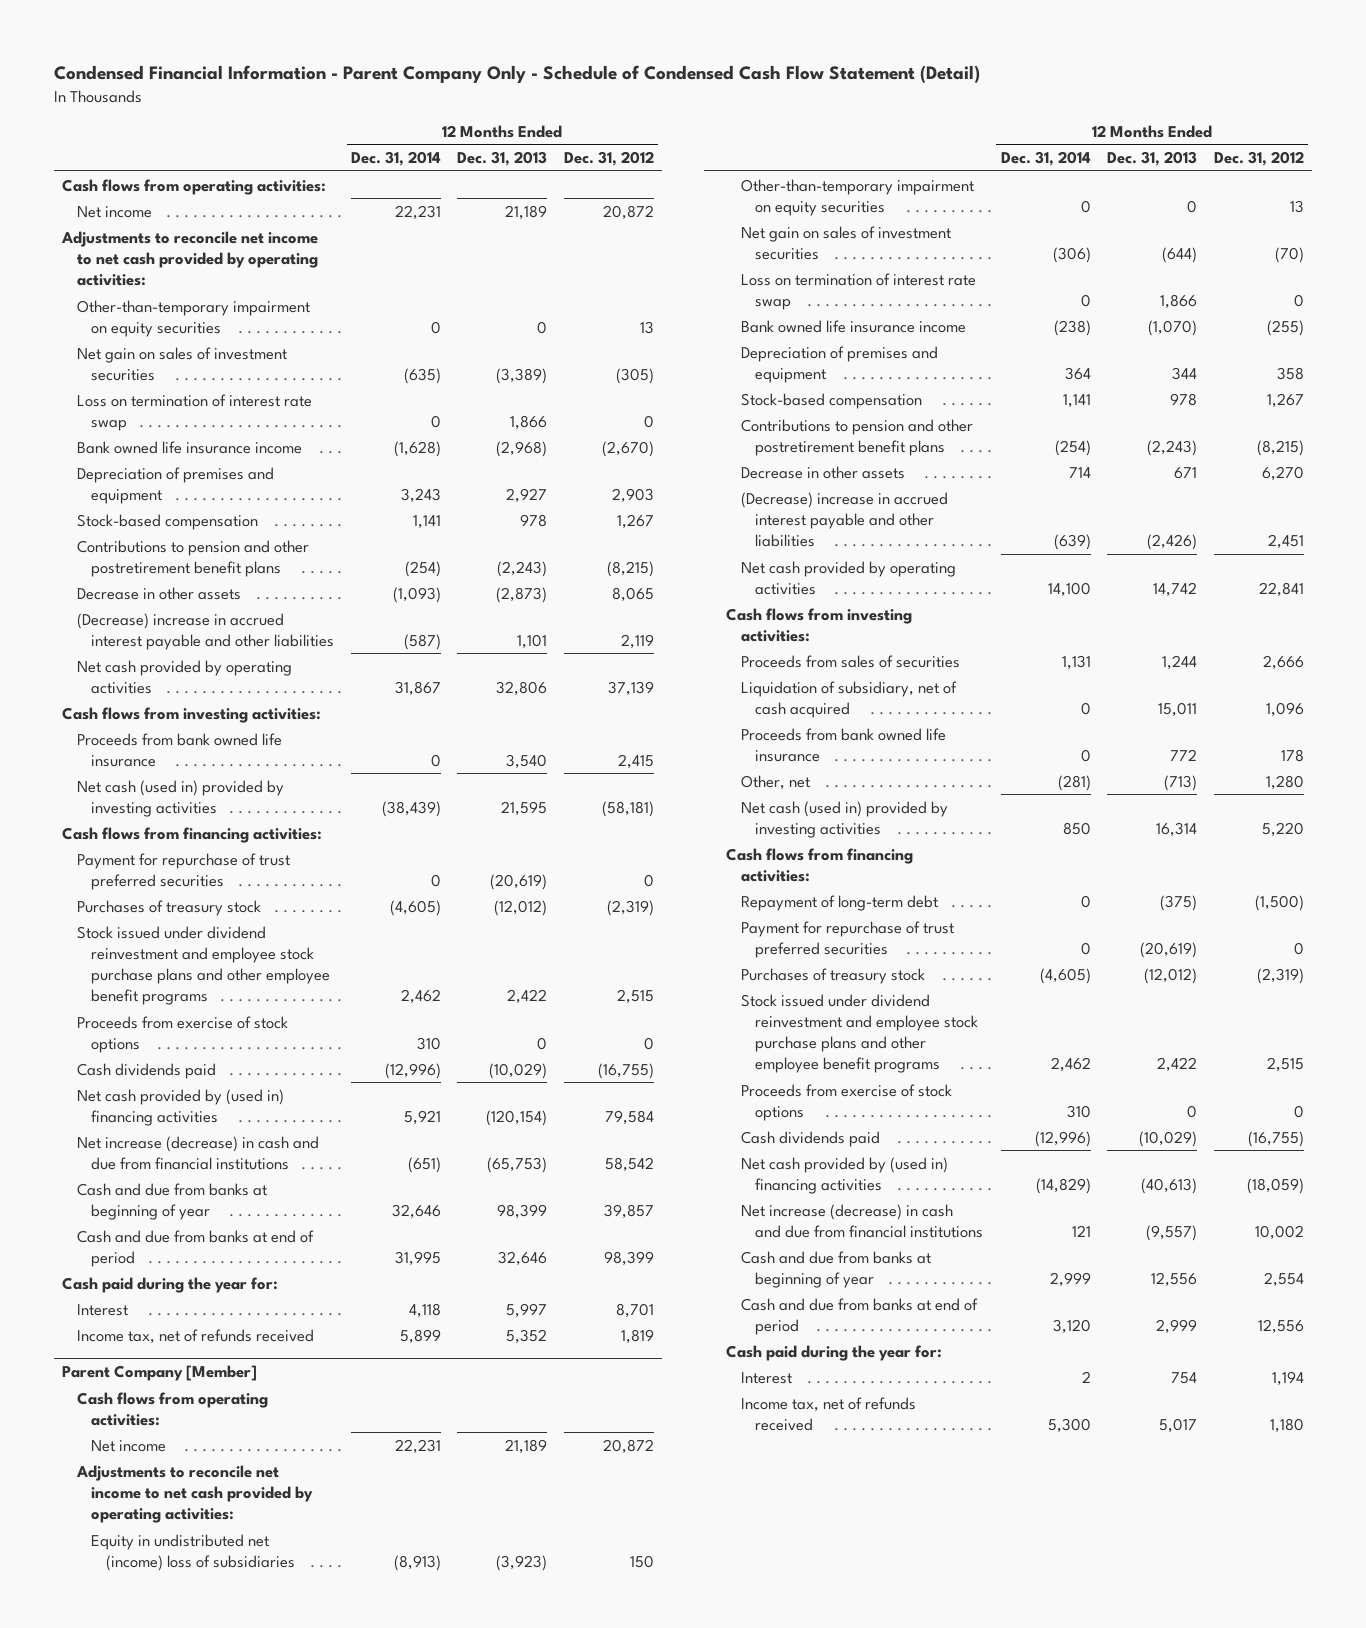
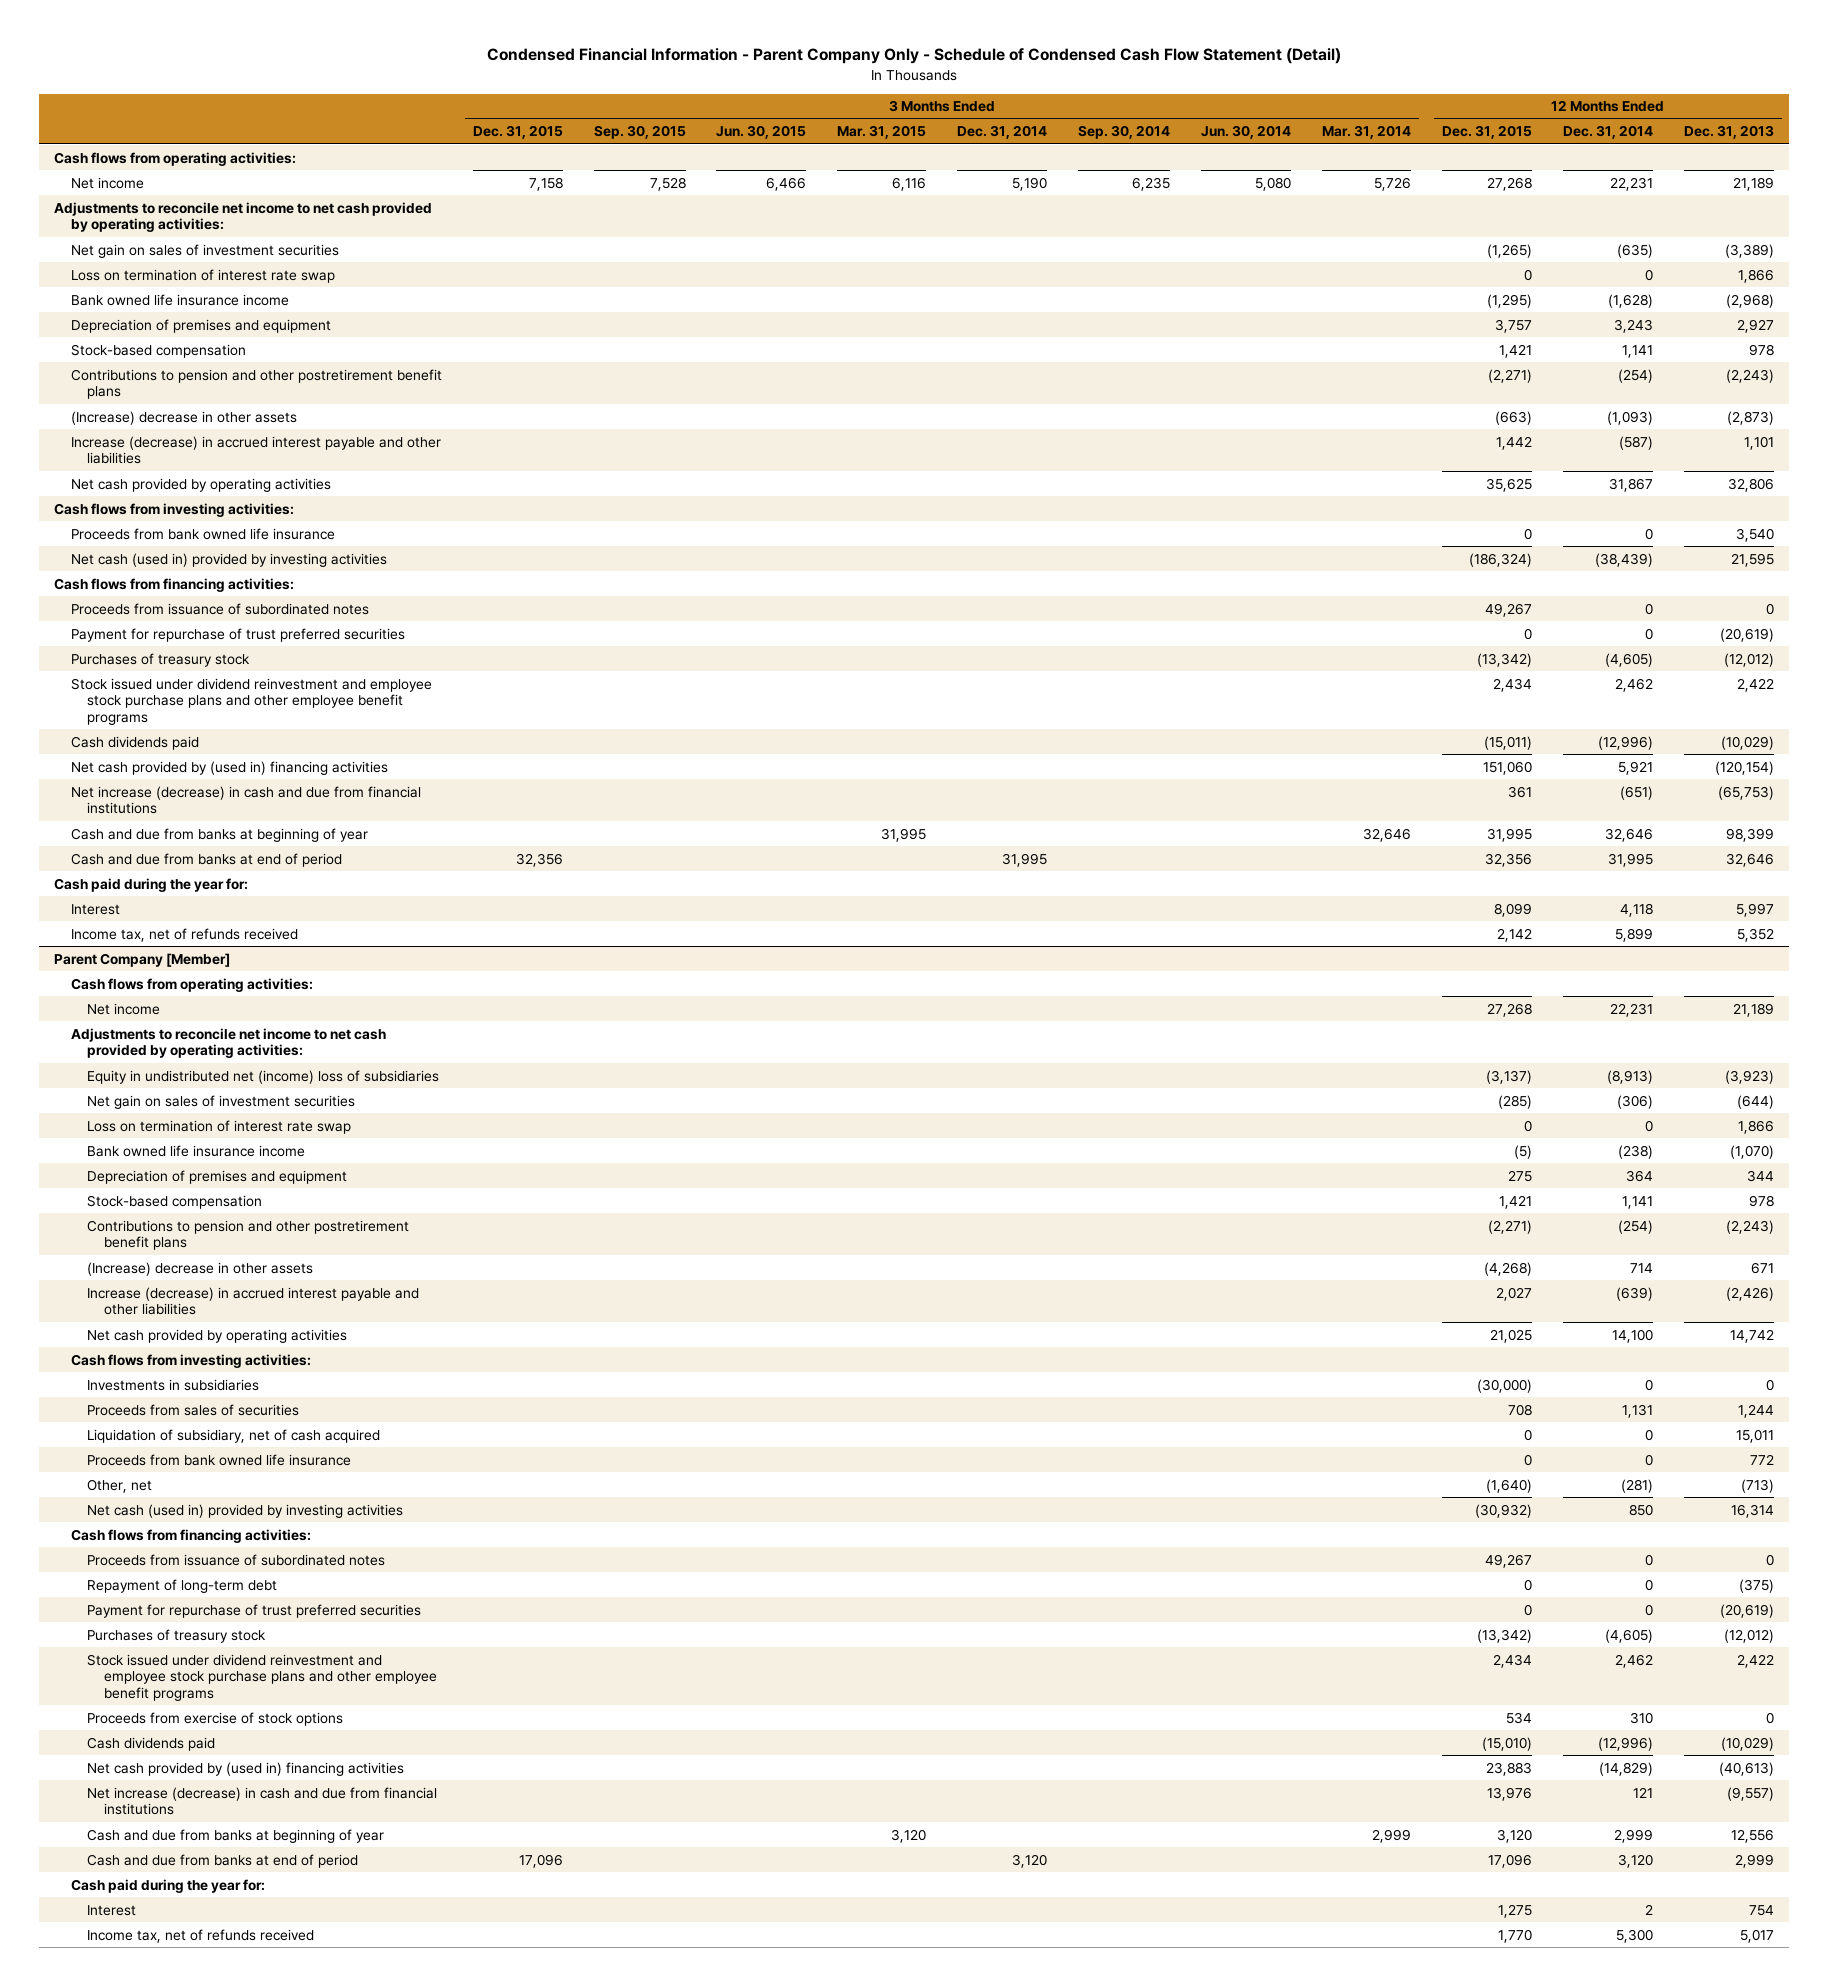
- | 12 Months Ended Dec. 31, 2014 | 12 Months Ended Dec. 31, 2013 | 12 Months Ended Dec. 31, 2012
+ | 3 Months Ended Dec. 31, 2015 | 3 Months Ended Sep. 30, 2015 | 3 Months Ended Jun. 30, 2015 | 3 Months Ended Mar. 31, 2015 | 3 Months Ended Dec. 31, 2014 | 3 Months Ended Sep. 30, 2014 | 3 Months Ended Jun. 30, 2014 | 3 Months Ended Mar. 31, 2014 | 12 Months Ended Dec. 31, 2015 | 12 Months Ended Dec. 31, 2014 | 12 Months Ended Dec. 31, 2013
- Other-than-temporary impairment on equity securities | 0 | 0 | 13
- Decrease in other assets | (1,093) | (2,873) | 8,065
- (Decrease) increase in accrued interest payable and other liabilities | (587) | 1,101 | 2,119
+ (Increase) decrease in other assets | | | | | | | | | (663) | (1,093) | (2,873)
+ Increase (decrease) in accrued interest payable and other liabilities | | | | | | | | | 1,442 | (587) | 1,101
+ Proceeds from issuance of subordinated notes | | | | | | | | | 49,267 | 0 | 0
- Proceeds from exercise of stock options | 310 | 0 | 0
@ Parent Company [Member]
- Other-than-temporary impairment on equity securities | 0 | 0 | 13
- Decrease in other assets | 714 | 671 | 6,270
- (Decrease) increase in accrued interest payable and other liabilities | (639) | (2,426) | 2,451
+ (Increase) decrease in other assets | | | | | | | | | (4,268) | 714 | 671
+ Increase (decrease) in accrued interest payable and other liabilities | | | | | | | | | 2,027 | (639) | (2,426)
+ Investments in subsidiaries | | | | | | | | | (30,000) | 0 | 0
+ Proceeds from issuance of subordinated notes | | | | | | | | | 49,267 | 0 | 0

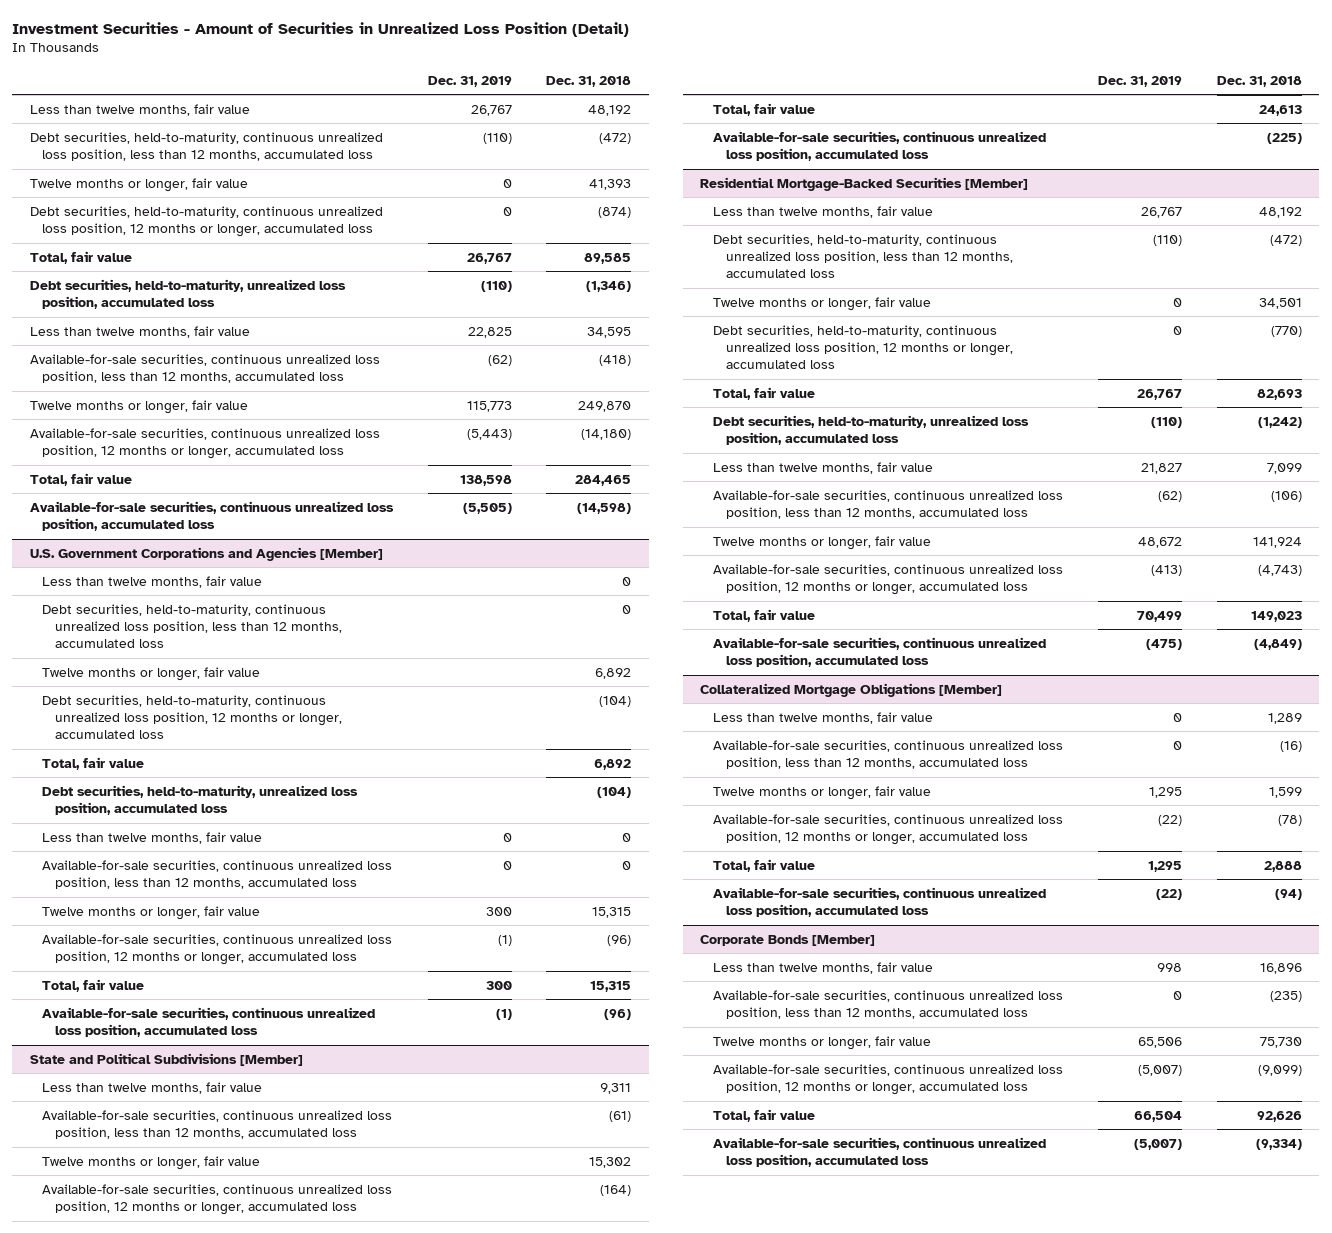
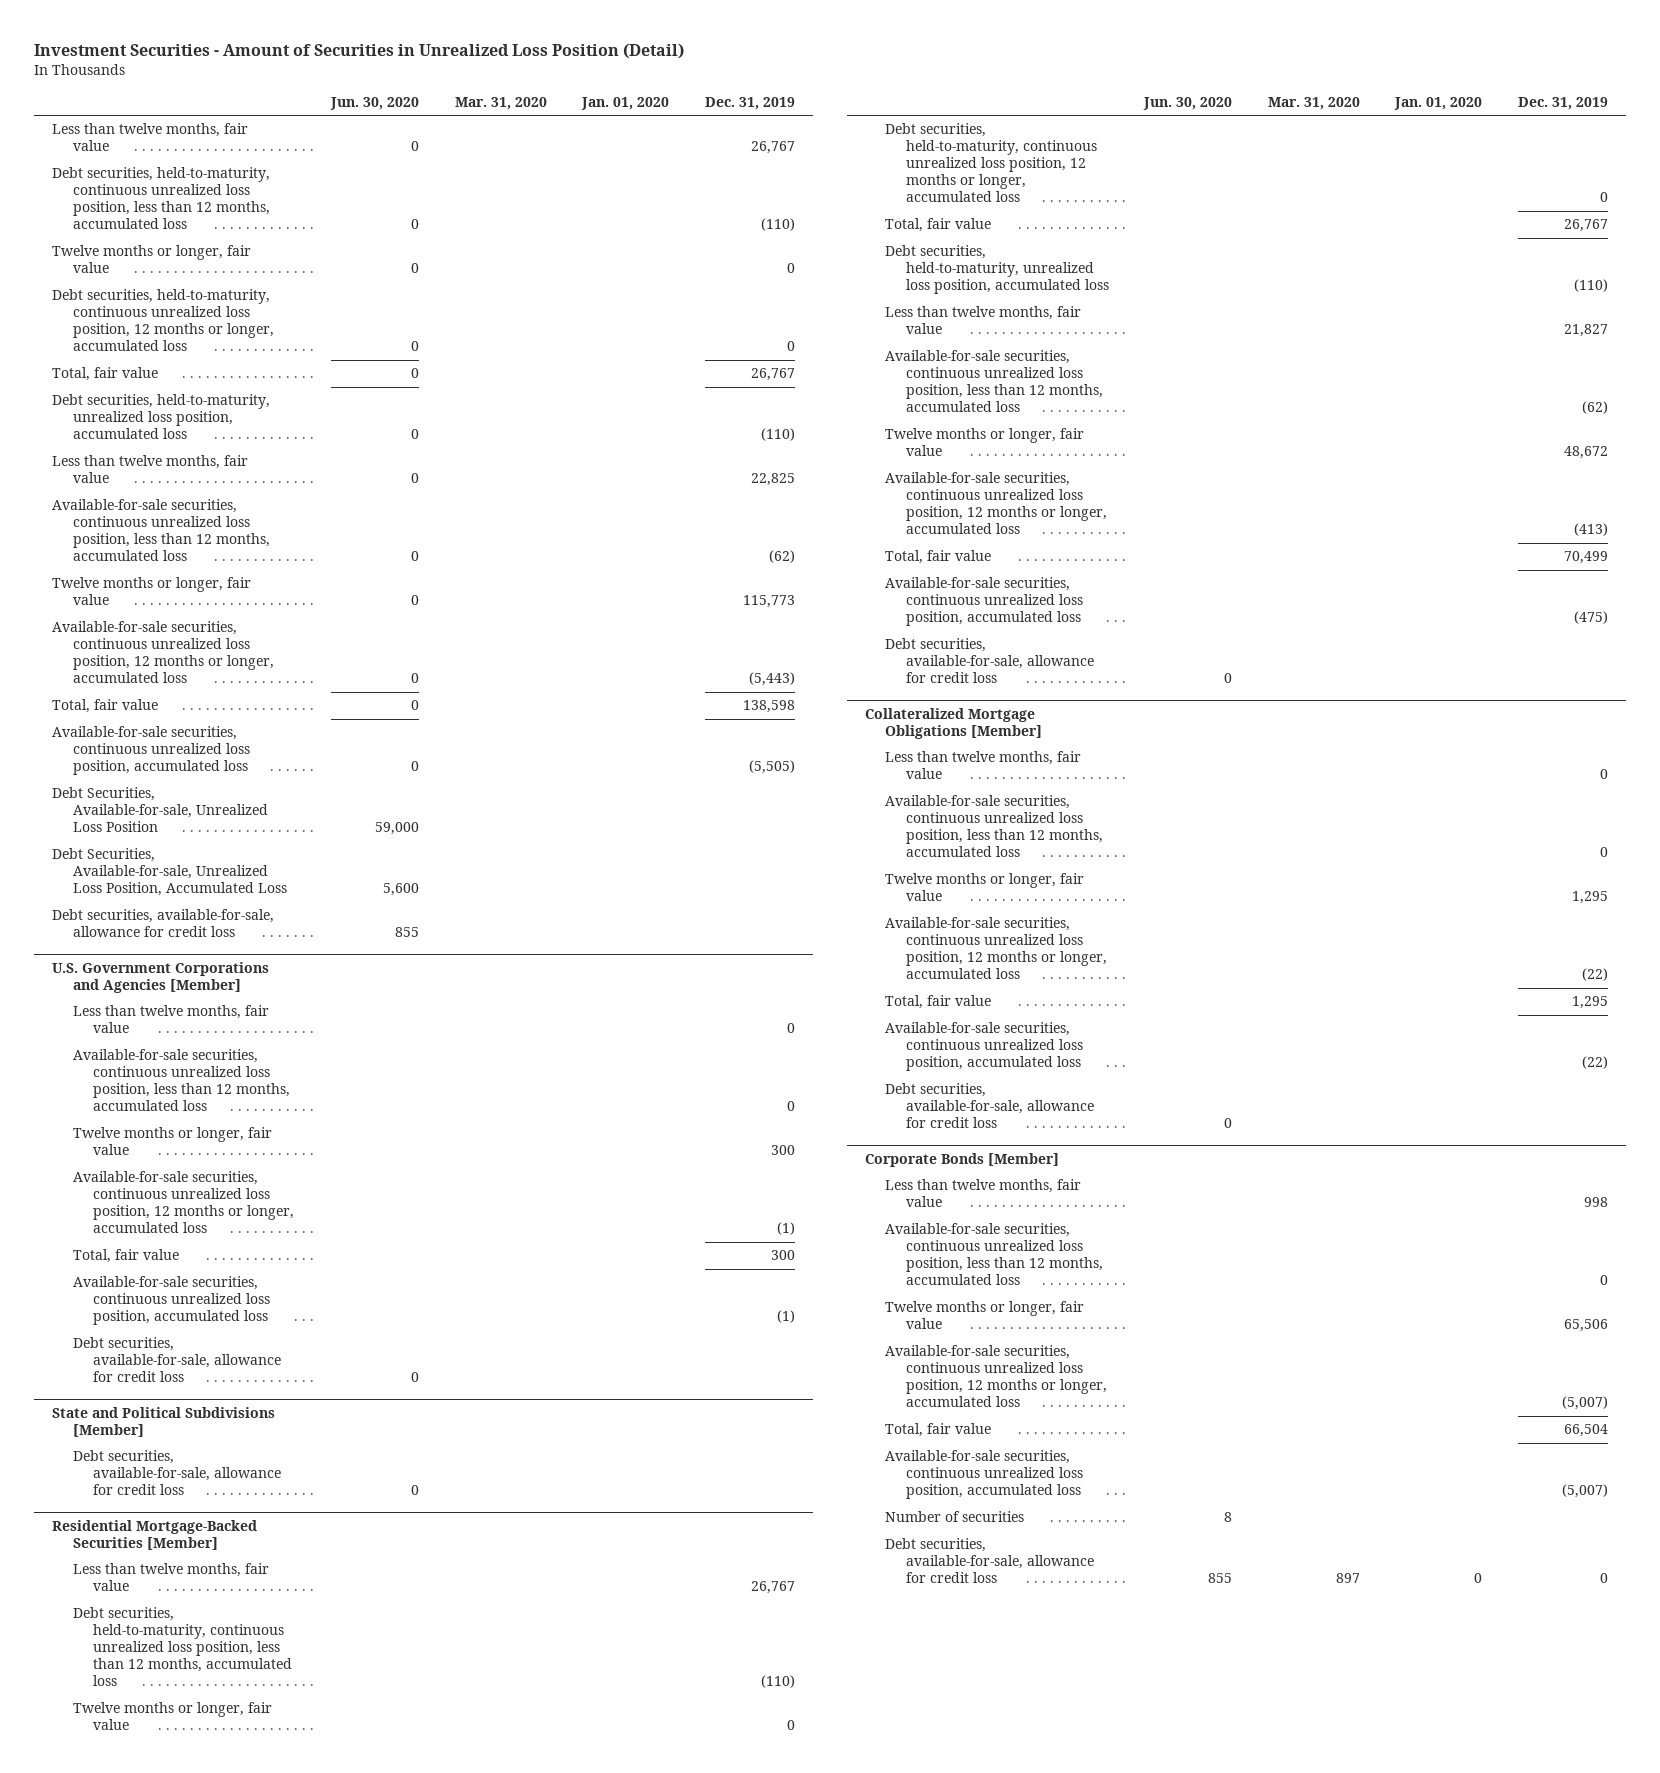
- | Dec. 31, 2019 | Dec. 31, 2018
+ | Jun. 30, 2020 | Mar. 31, 2020 | Jan. 01, 2020 | Dec. 31, 2019
+ Debt Securities, Available-for-sale, Unrealized Loss Position | 59,000 | | |
+ Debt Securities, Available-for-sale, Unrealized Loss Position, Accumulated Loss | 5,600 | | |
+ Debt securities, available-for-sale, allowance for credit loss | 855 | | |
@ U.S. Government Corporations and Agencies [Member]
- Less than twelve months, fair value | | 0
- Debt securities, held-to-maturity, continuous unrealized loss position, less than 12 months, accumulated loss | | 0
- Twelve months or longer, fair value | | 6,892
- Debt securities, held-to-maturity, continuous unrealized loss position, 12 months or longer, accumulated loss | | (104)
- Total, fair value | | 6,892
- Debt securities, held-to-maturity, unrealized loss position, accumulated loss | | (104)
+ Debt securities, available-for-sale, allowance for credit loss | 0 | | |
@ State and Political Subdivisions [Member]
- Less than twelve months, fair value | | 9,311
- Available-for-sale securities, continuous unrealized loss position, less than 12 months, accumulated loss | | (61)
- Twelve months or longer, fair value | | 15,302
- Available-for-sale securities, continuous unrealized loss position, 12 months or longer, accumulated loss | | (164)
- Total, fair value | | 24,613
- Available-for-sale securities, continuous unrealized loss position, accumulated loss | | (225)
+ Debt securities, available-for-sale, allowance for credit loss | 0 | | |
@ Residential Mortgage-Backed Securities [Member]
+ Debt securities, available-for-sale, allowance for credit loss | 0 | | |
@ Collateralized Mortgage Obligations [Member]
+ Debt securities, available-for-sale, allowance for credit loss | 0 | | |
@ Corporate Bonds [Member]
+ Number of securities | 8 | | |
+ Debt securities, available-for-sale, allowance for credit loss | 855 | 897 | 0 | 0

